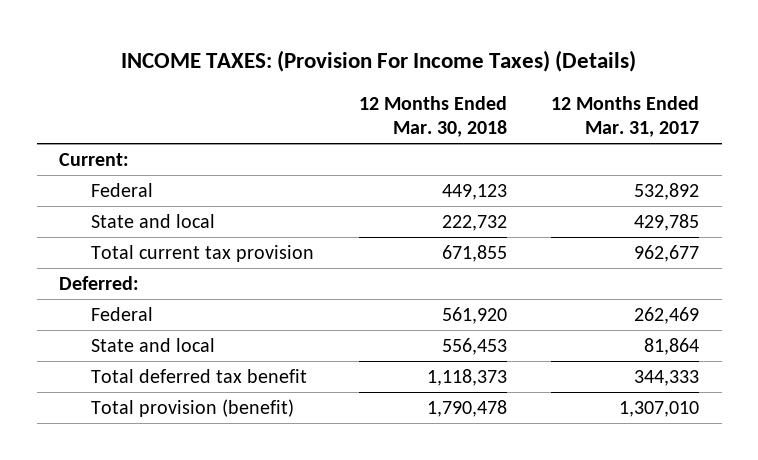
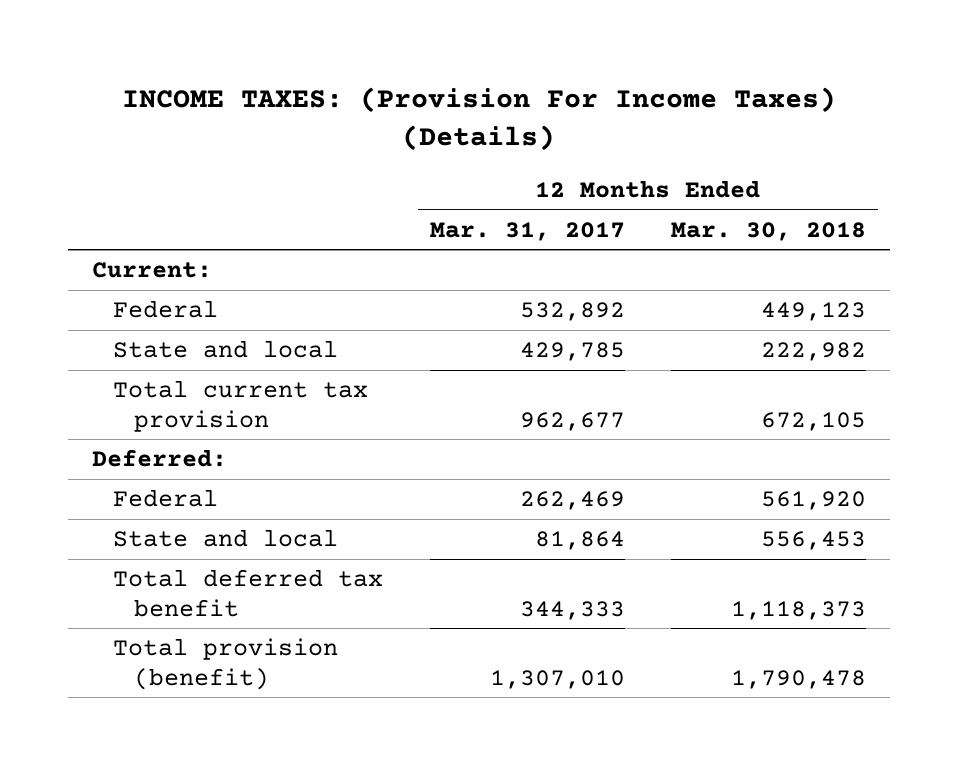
- | 12 Months Ended Mar. 30, 2018 | 12 Months Ended Mar. 31, 2017
+ | 12 Months Ended Mar. 31, 2017 | 12 Months Ended Mar. 30, 2018
- State and local | 222,732 | 429,785
- Total current tax provision | 671,855 | 962,677
+ State and local | 429,785 | 222,982
+ Total current tax provision | 962,677 | 672,105

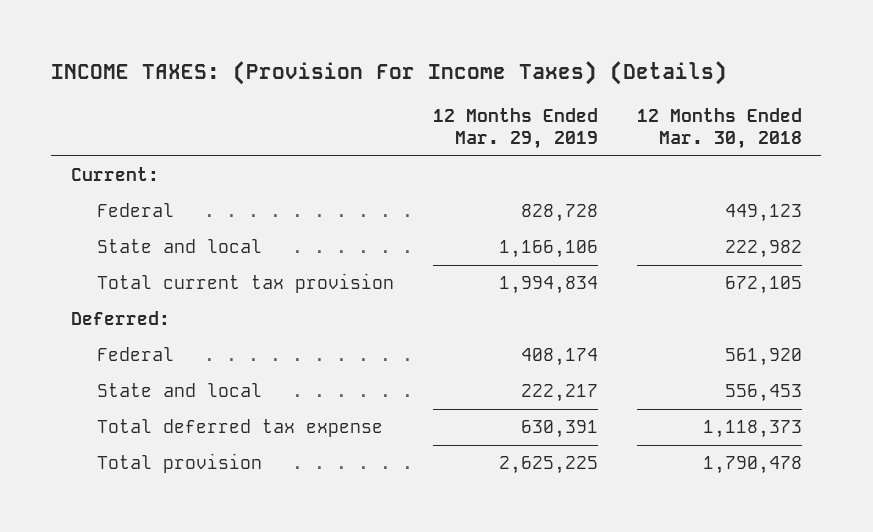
- | 12 Months Ended Mar. 31, 2017 | 12 Months Ended Mar. 30, 2018
+ | 12 Months Ended Mar. 29, 2019 | 12 Months Ended Mar. 30, 2018
- Total deferred tax benefit | 344,333 | 1,118,373
- Total provision (benefit) | 1,307,010 | 1,790,478
+ Total deferred tax expense | 630,391 | 1,118,373
+ Total provision | 2,625,225 | 1,790,478

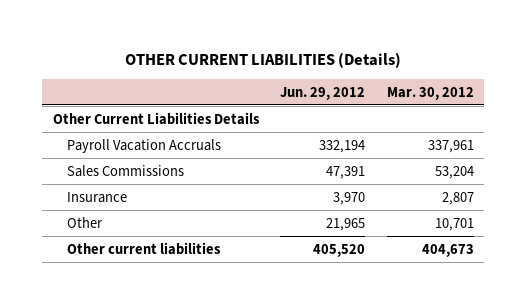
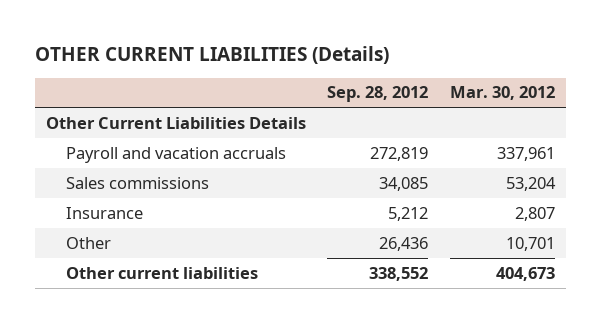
- | Jun. 29, 2012 | Mar. 30, 2012
+ | Sep. 28, 2012 | Mar. 30, 2012
- Payroll Vacation Accruals | 332,194 | 337,961
- Sales Commissions | 47,391 | 53,204
+ Payroll and vacation accruals | 272,819 | 337,961
+ Sales commissions | 34,085 | 53,204

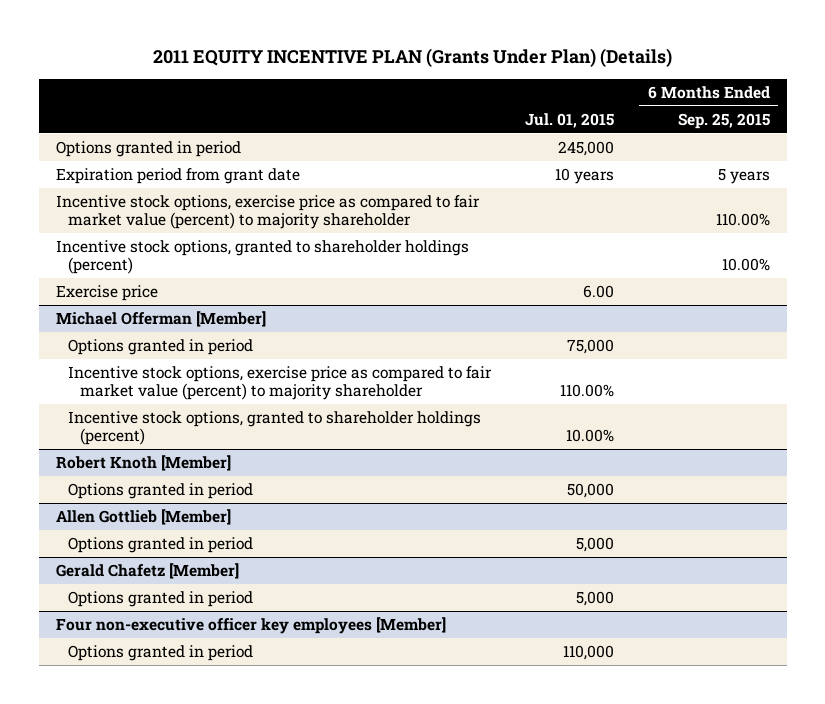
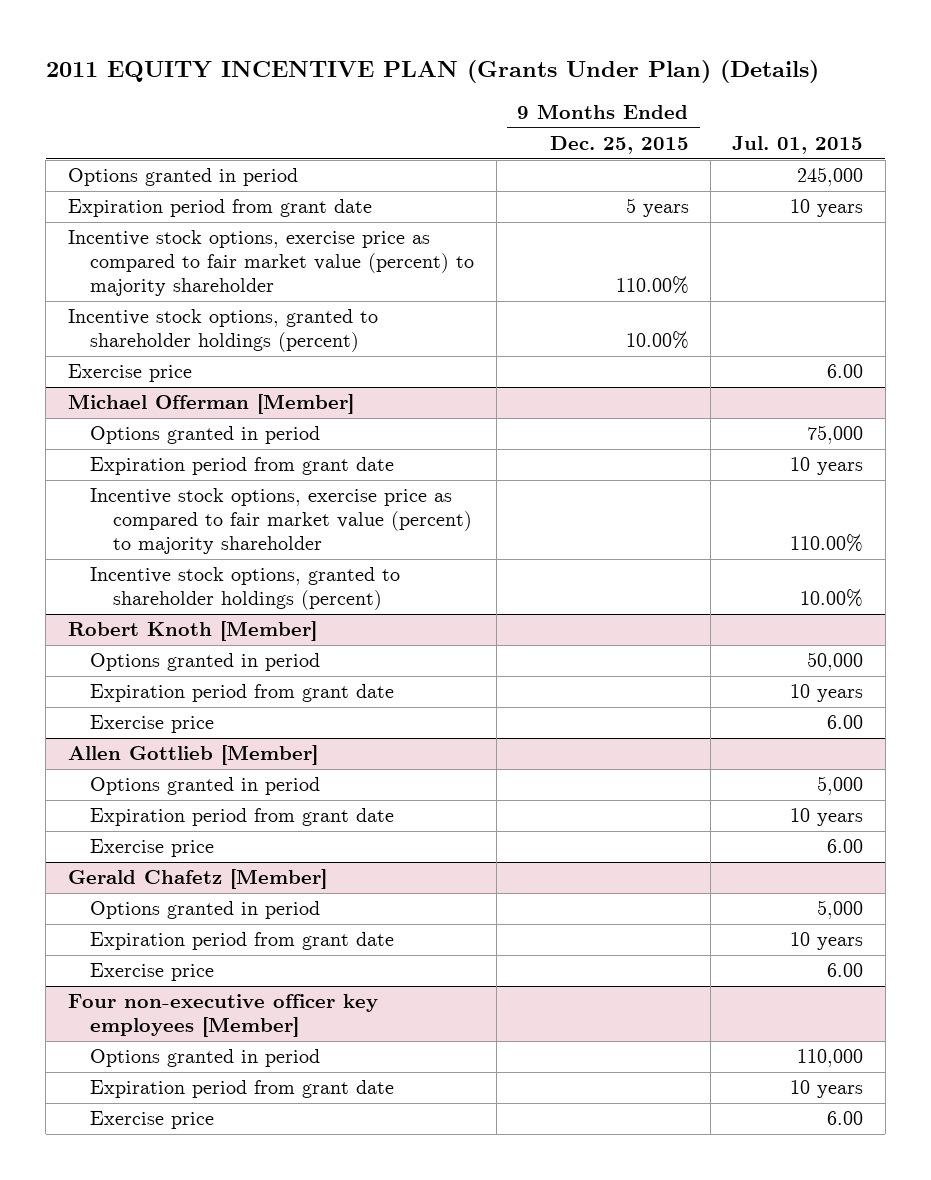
- | Jul. 01, 2015 | 6 Months Ended Sep. 25, 2015
+ | 9 Months Ended Dec. 25, 2015 | Jul. 01, 2015
@ Michael Offerman [Member]
+ Expiration period from grant date | | 10 years
@ Robert Knoth [Member]
+ Expiration period from grant date | | 10 years
+ Exercise price | | 6.00
@ Allen Gottlieb [Member]
+ Expiration period from grant date | | 10 years
+ Exercise price | | 6.00
@ Gerald Chafetz [Member]
+ Expiration period from grant date | | 10 years
+ Exercise price | | 6.00
@ Four non-executive officer key employees [Member]
+ Expiration period from grant date | | 10 years
+ Exercise price | | 6.00

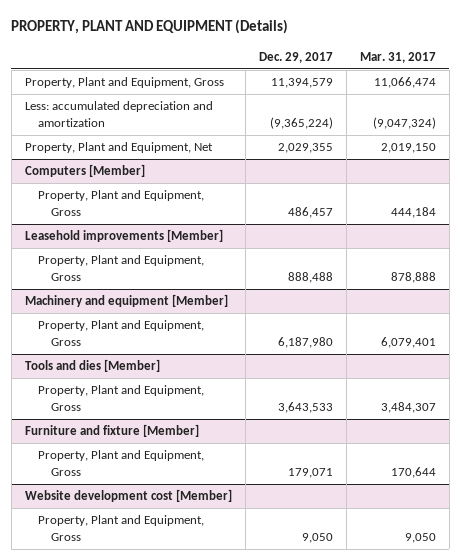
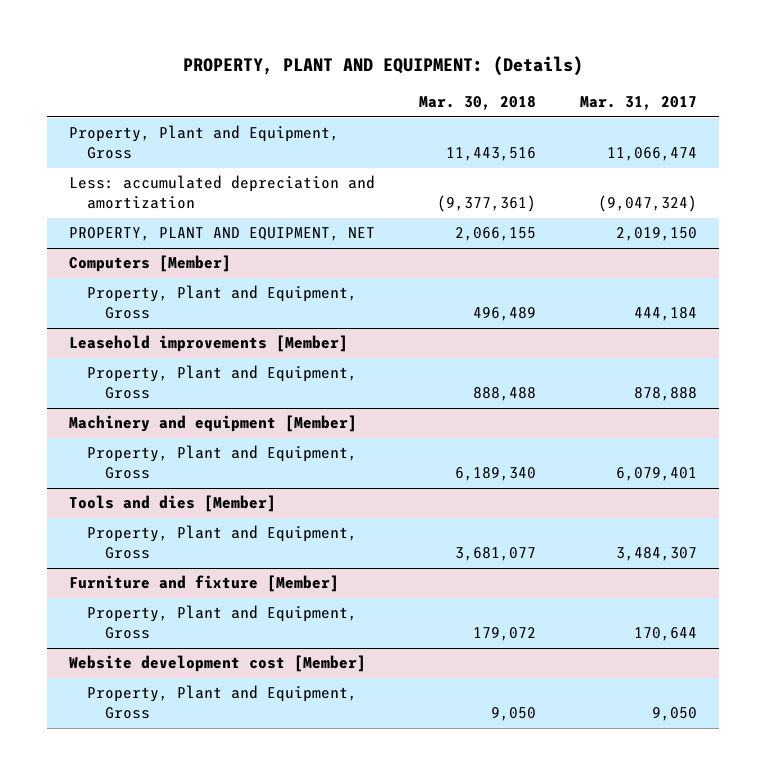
- PROPERTY, PLANT AND EQUIPMENT (Details)
+ PROPERTY, PLANT AND EQUIPMENT: (Details)
- | Dec. 29, 2017 | Mar. 31, 2017
+ | Mar. 30, 2018 | Mar. 31, 2017
- Property, Plant and Equipment, Net | 2,029,355 | 2,019,150
+ PROPERTY, PLANT AND EQUIPMENT, NET | 2,066,155 | 2,019,150

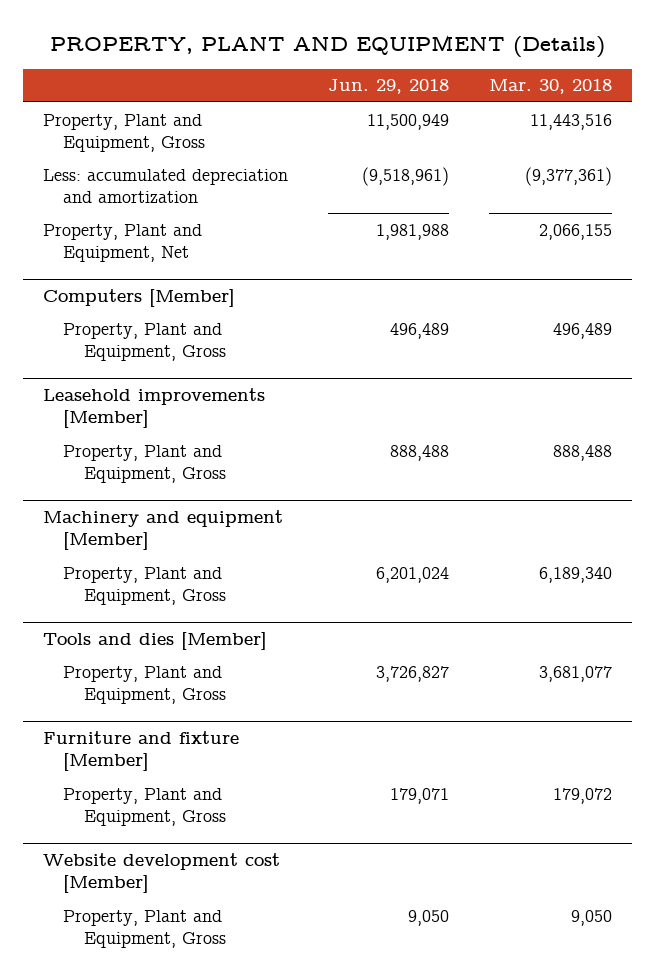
- PROPERTY, PLANT AND EQUIPMENT: (Details)
+ PROPERTY, PLANT AND EQUIPMENT (Details)
- | Mar. 30, 2018 | Mar. 31, 2017
+ | Jun. 29, 2018 | Mar. 30, 2018
- PROPERTY, PLANT AND EQUIPMENT, NET | 2,066,155 | 2,019,150
+ Property, Plant and Equipment, Net | 1,981,988 | 2,066,155

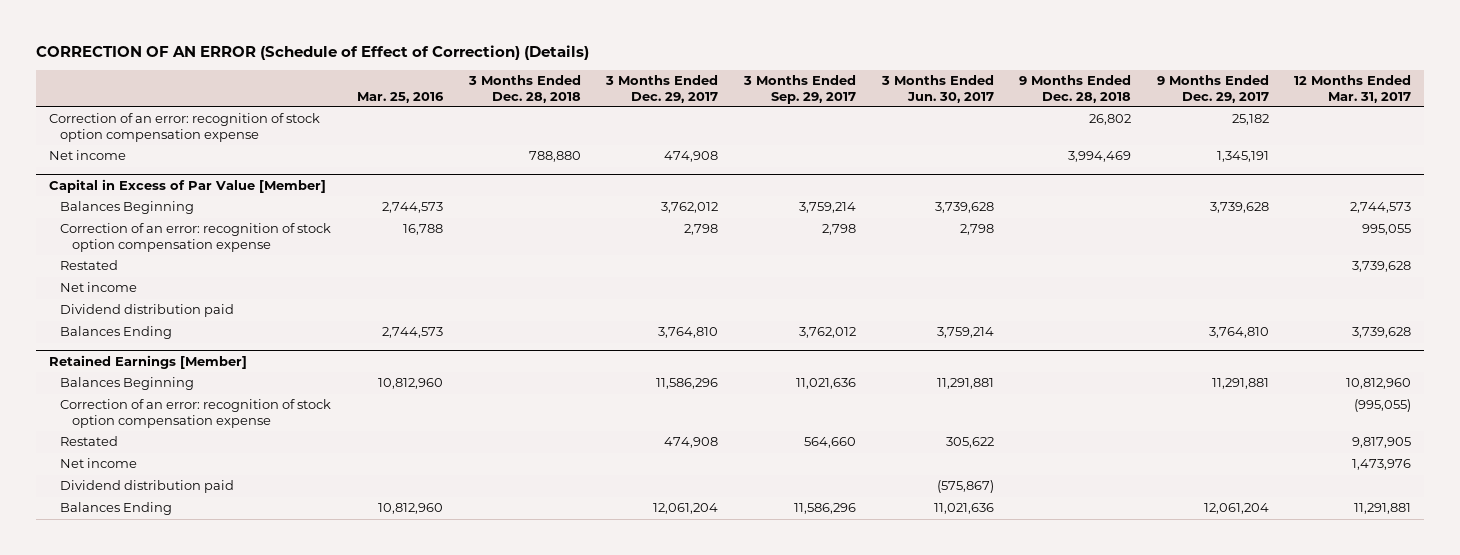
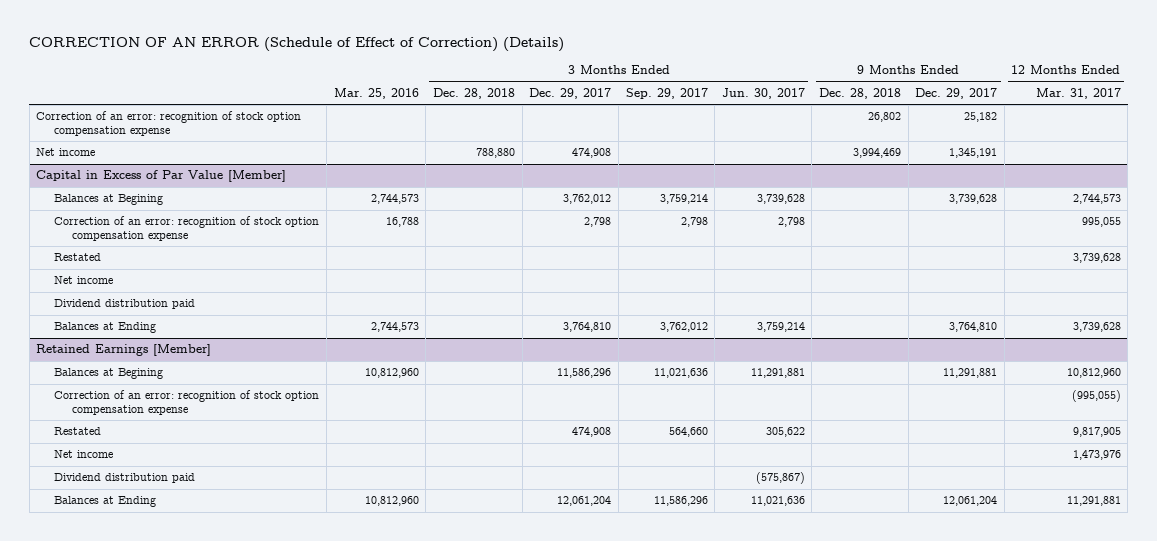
@ Capital in Excess of Par Value [Member]
- Balances Beginning | 2,744,573 | | 3,762,012 | 3,759,214 | 3,739,628 | | 3,739,628 | 2,744,573
+ Balances at Begining | 2,744,573 | | 3,762,012 | 3,759,214 | 3,739,628 | | 3,739,628 | 2,744,573
- Balances Ending | 2,744,573 | | 3,764,810 | 3,762,012 | 3,759,214 | | 3,764,810 | 3,739,628
+ Balances at Ending | 2,744,573 | | 3,764,810 | 3,762,012 | 3,759,214 | | 3,764,810 | 3,739,628
@ Retained Earnings [Member]
- Balances Beginning | 10,812,960 | | 11,586,296 | 11,021,636 | 11,291,881 | | 11,291,881 | 10,812,960
+ Balances at Begining | 10,812,960 | | 11,586,296 | 11,021,636 | 11,291,881 | | 11,291,881 | 10,812,960
- Balances Ending | 10,812,960 | | 12,061,204 | 11,586,296 | 11,021,636 | | 12,061,204 | 11,291,881
+ Balances at Ending | 10,812,960 | | 12,061,204 | 11,586,296 | 11,021,636 | | 12,061,204 | 11,291,881

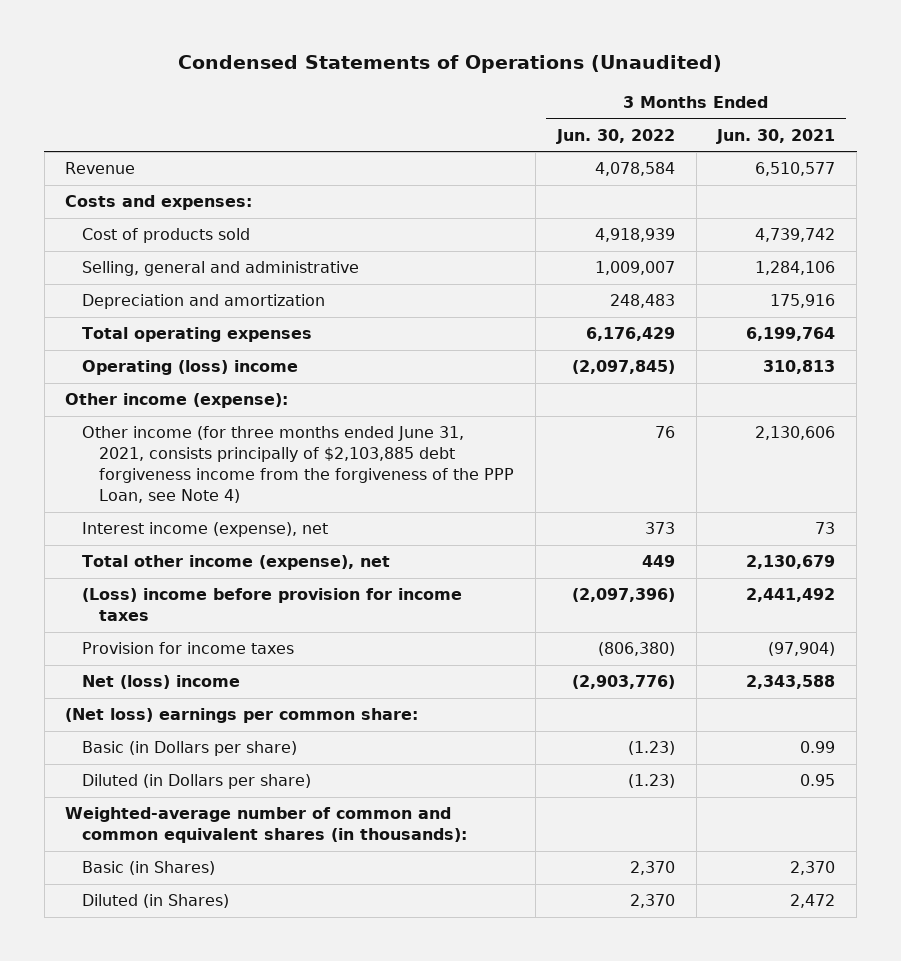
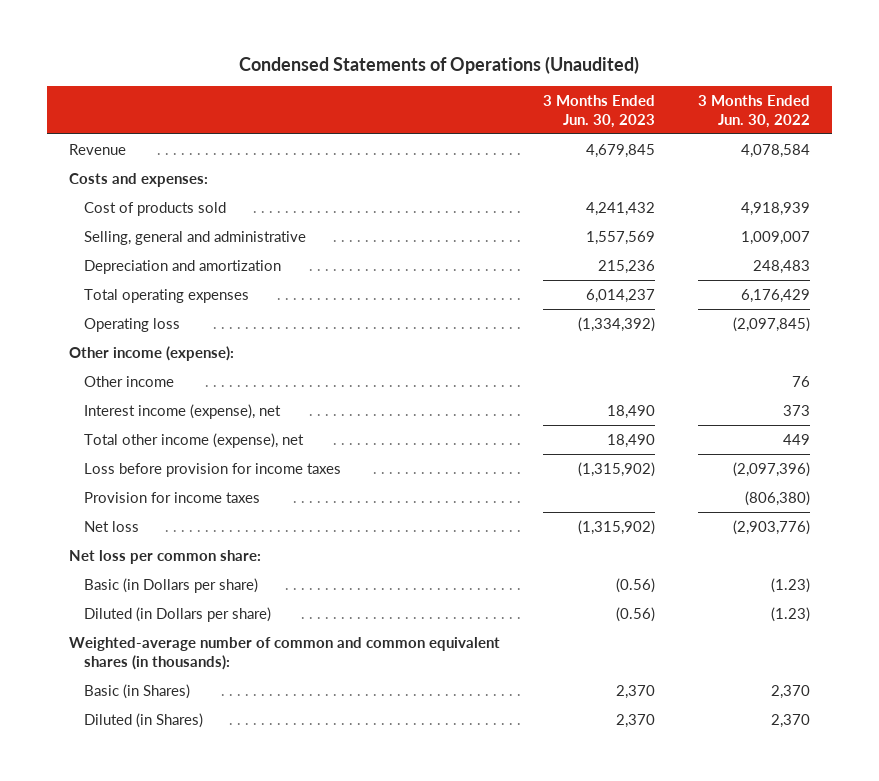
- | 3 Months Ended Jun. 30, 2022 | 3 Months Ended Jun. 30, 2021
+ | 3 Months Ended Jun. 30, 2023 | 3 Months Ended Jun. 30, 2022
- Operating (loss) income | (2,097,845) | 310,813
+ Operating loss | (1,334,392) | (2,097,845)
- Other income (for three months ended June 31, 2021, consists principally of $2,103,885 debt forgiveness income from the forgiveness of the PPP Loan, see Note 4) | 76 | 2,130,606
+ Other income | | 76
- (Loss) income before provision for income taxes | (2,097,396) | 2,441,492
+ Loss before provision for income taxes | (1,315,902) | (2,097,396)
- Net (loss) income | (2,903,776) | 2,343,588
- (Net loss) earnings per common share:
+ Net loss | (1,315,902) | (2,903,776)
+ Net loss per common share:

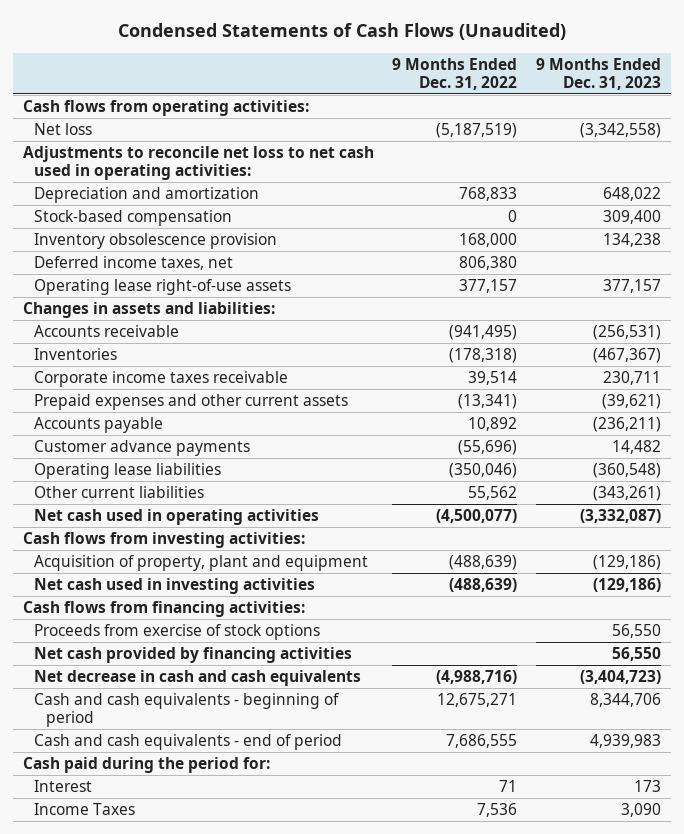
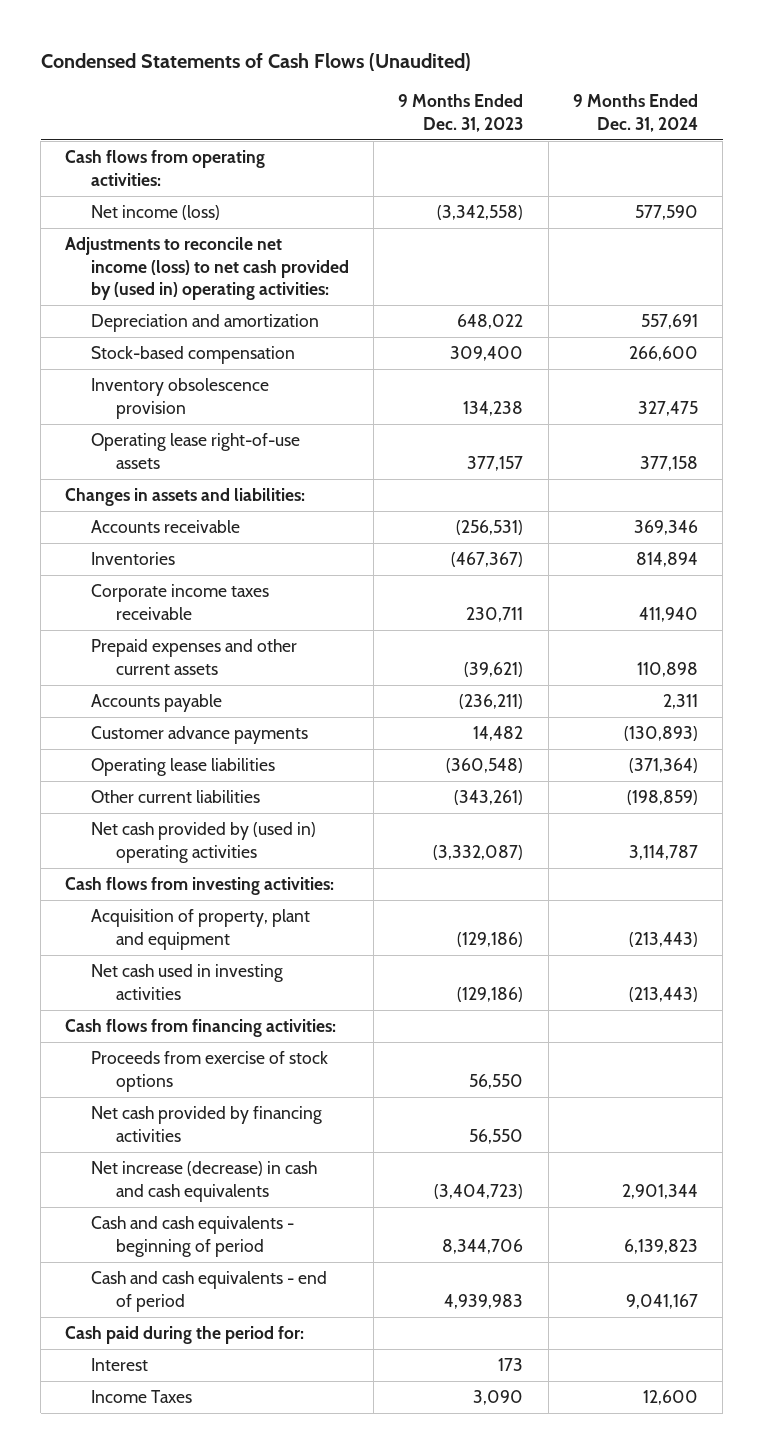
- | 9 Months Ended Dec. 31, 2022 | 9 Months Ended Dec. 31, 2023
+ | 9 Months Ended Dec. 31, 2023 | 9 Months Ended Dec. 31, 2024
- Net loss | (5,187,519) | (3,342,558)
- Adjustments to reconcile net loss to net cash used in operating activities:
+ Net income (loss) | (3,342,558) | 577,590
+ Adjustments to reconcile net income (loss) to net cash provided by (used in) operating activities:
- Deferred income taxes, net | 806,380 |
- Net cash used in operating activities | (4,500,077) | (3,332,087)
+ Net cash provided by (used in) operating activities | (3,332,087) | 3,114,787
- Net decrease in cash and cash equivalents | (4,988,716) | (3,404,723)
+ Net increase (decrease) in cash and cash equivalents | (3,404,723) | 2,901,344

